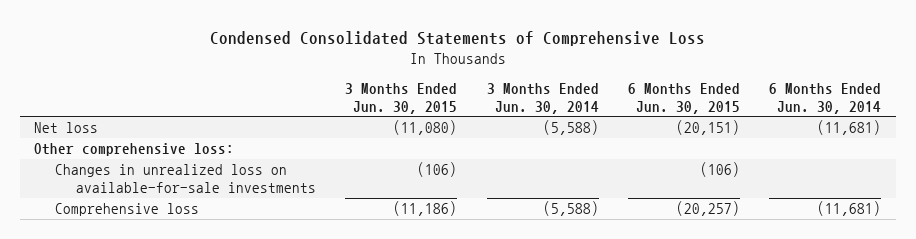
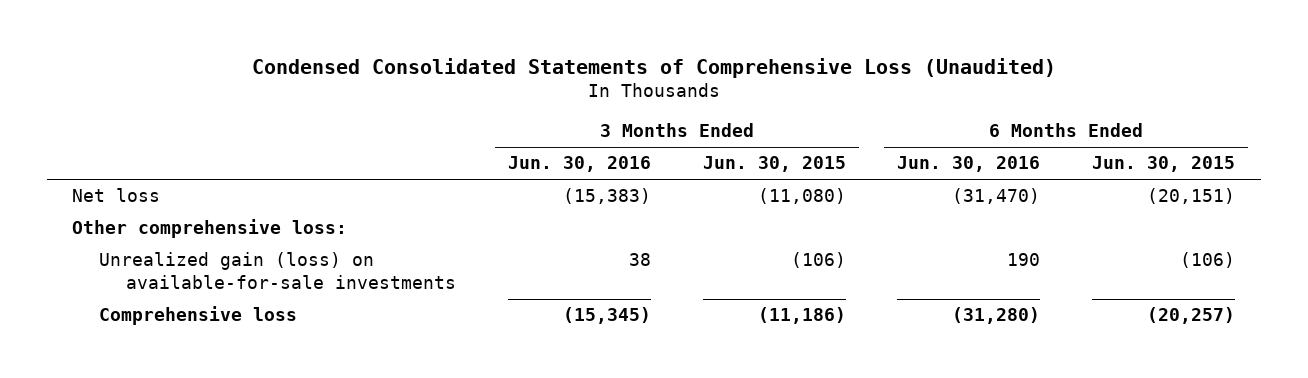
- Condensed Consolidated Statements of Comprehensive Loss
+ Condensed Consolidated Statements of Comprehensive Loss (Unaudited)
- | 3 Months Ended Jun. 30, 2015 | 3 Months Ended Jun. 30, 2014 | 6 Months Ended Jun. 30, 2015 | 6 Months Ended Jun. 30, 2014
+ | 3 Months Ended Jun. 30, 2016 | 3 Months Ended Jun. 30, 2015 | 6 Months Ended Jun. 30, 2016 | 6 Months Ended Jun. 30, 2015
- Changes in unrealized loss on available-for-sale investments | (106) | | (106) |
+ Unrealized gain (loss) on available-for-sale investments | 38 | (106) | 190 | (106)

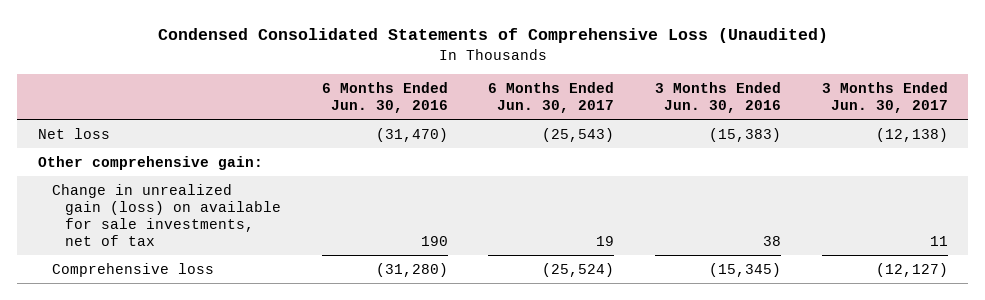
- | 3 Months Ended Jun. 30, 2016 | 3 Months Ended Jun. 30, 2015 | 6 Months Ended Jun. 30, 2016 | 6 Months Ended Jun. 30, 2015
+ | 6 Months Ended Jun. 30, 2016 | 6 Months Ended Jun. 30, 2017 | 3 Months Ended Jun. 30, 2016 | 3 Months Ended Jun. 30, 2017
- Other comprehensive loss:
- Unrealized gain (loss) on available-for-sale investments | 38 | (106) | 190 | (106)
+ Other comprehensive gain:
+ Change in unrealized gain (loss) on available for sale investments, net of tax | 190 | 19 | 38 | 11

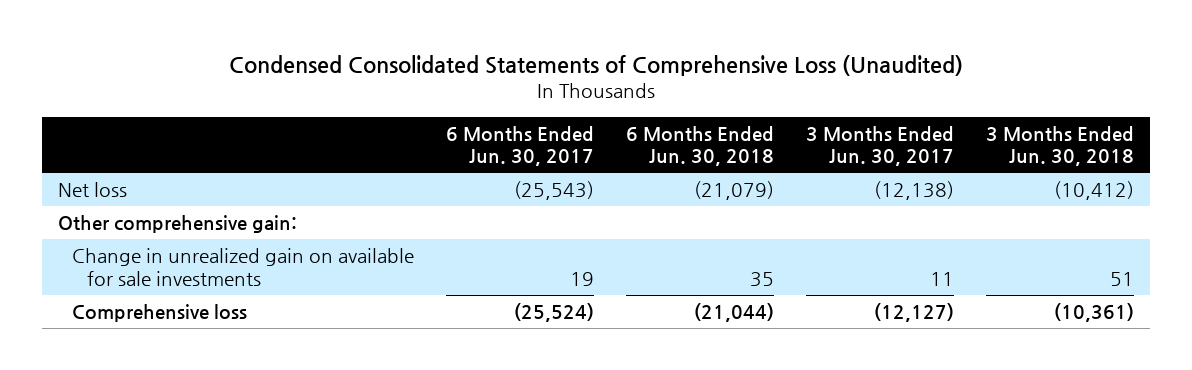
- | 6 Months Ended Jun. 30, 2016 | 6 Months Ended Jun. 30, 2017 | 3 Months Ended Jun. 30, 2016 | 3 Months Ended Jun. 30, 2017
+ | 6 Months Ended Jun. 30, 2017 | 6 Months Ended Jun. 30, 2018 | 3 Months Ended Jun. 30, 2017 | 3 Months Ended Jun. 30, 2018
- Change in unrealized gain (loss) on available for sale investments, net of tax | 190 | 19 | 38 | 11
+ Change in unrealized gain on available for sale investments | 19 | 35 | 11 | 51

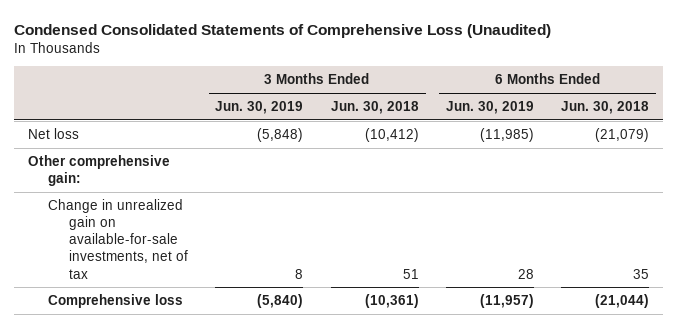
- | 6 Months Ended Jun. 30, 2017 | 6 Months Ended Jun. 30, 2018 | 3 Months Ended Jun. 30, 2017 | 3 Months Ended Jun. 30, 2018
+ | 3 Months Ended Jun. 30, 2019 | 3 Months Ended Jun. 30, 2018 | 6 Months Ended Jun. 30, 2019 | 6 Months Ended Jun. 30, 2018
- Change in unrealized gain on available for sale investments | 19 | 35 | 11 | 51
+ Change in unrealized gain on available-for-sale investments, net of tax | 8 | 51 | 28 | 35

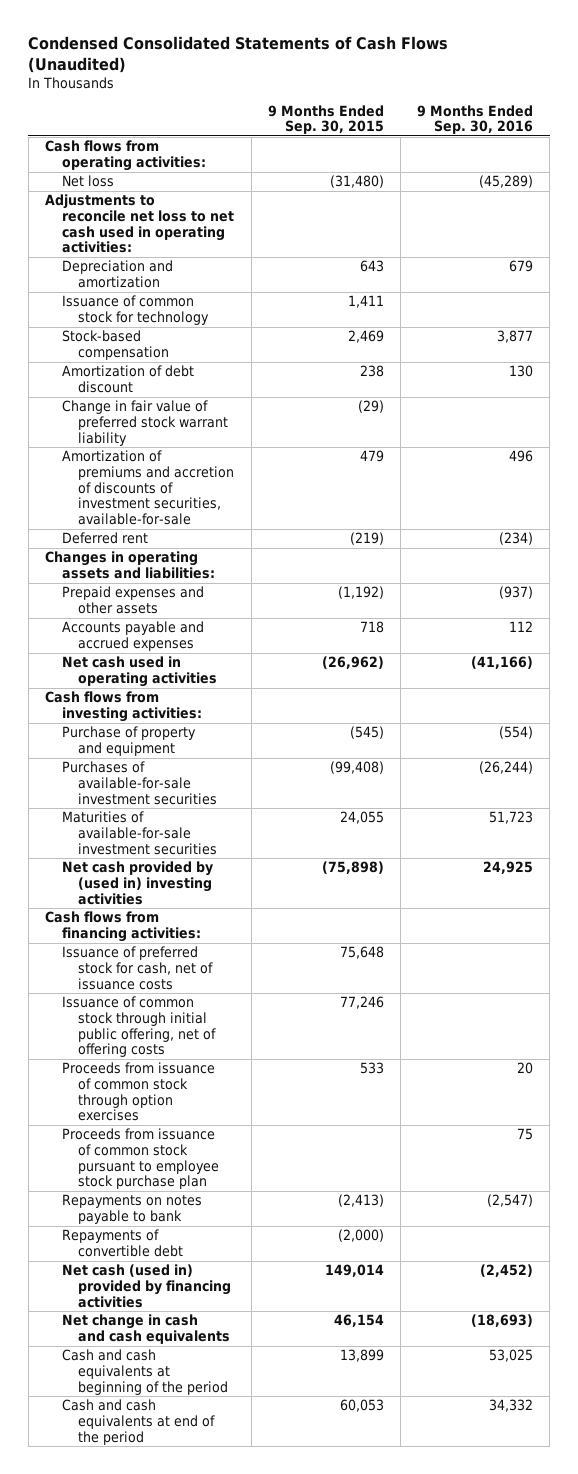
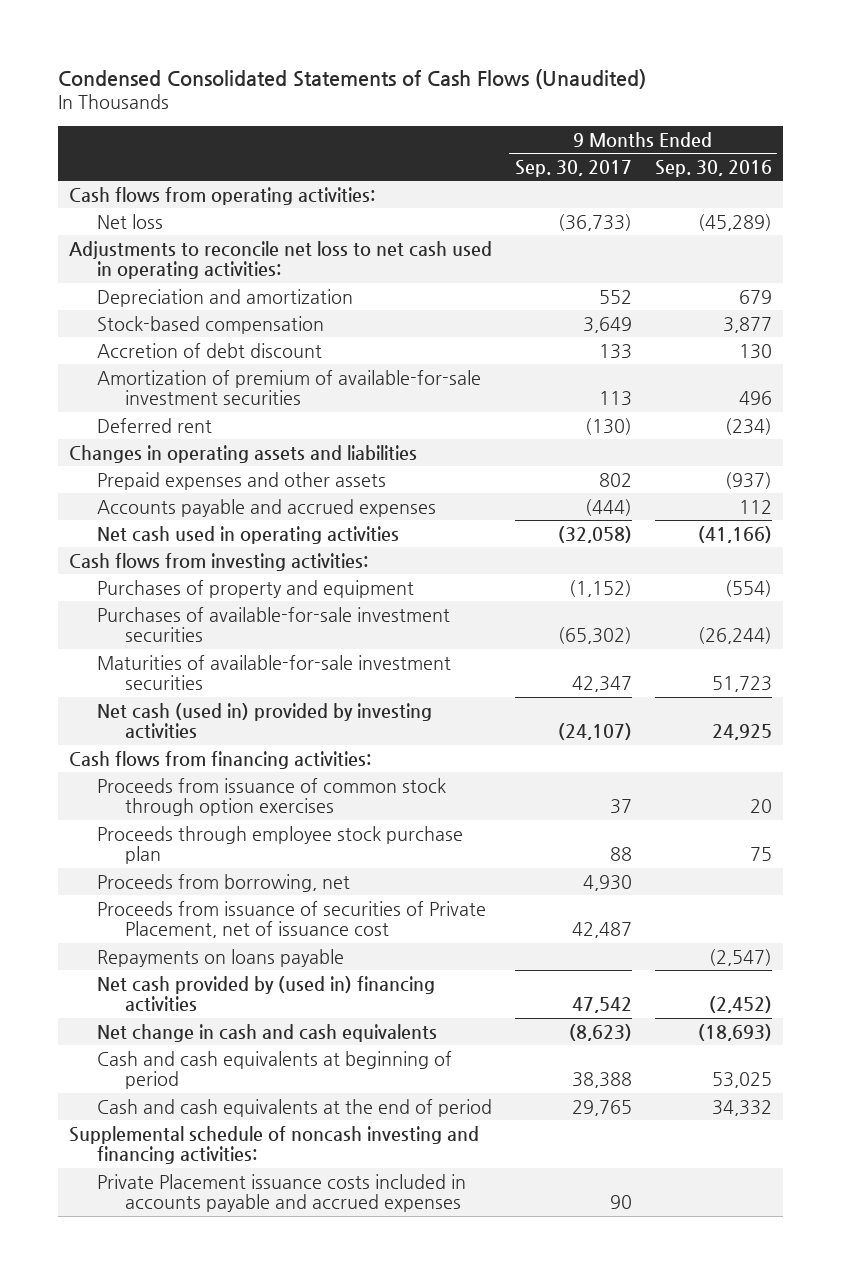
- | 9 Months Ended Sep. 30, 2015 | 9 Months Ended Sep. 30, 2016
+ | 9 Months Ended Sep. 30, 2017 | 9 Months Ended Sep. 30, 2016
- Issuance of common stock for technology | 1,411 |
- Amortization of debt discount | 238 | 130
- Change in fair value of preferred stock warrant liability | (29) |
- Amortization of premiums and accretion of discounts of investment securities, available-for-sale | 479 | 496
+ Accretion of debt discount | 133 | 130
+ Amortization of premium of available-for-sale investment securities | 113 | 496
- Changes in operating assets and liabilities:
+ Changes in operating assets and liabilities
- Purchase of property and equipment | (545) | (554)
+ Purchases of property and equipment | (1,152) | (554)
- Net cash provided by (used in) investing activities | (75,898) | 24,925
+ Net cash (used in) provided by investing activities | (24,107) | 24,925
- Issuance of preferred stock for cash, net of issuance costs | 75,648 |
- Issuance of common stock through initial public offering, net of offering costs | 77,246 |
- Proceeds from issuance of common stock pursuant to employee stock purchase plan | | 75
- Repayments on notes payable to bank | (2,413) | (2,547)
- Repayments of convertible debt | (2,000) |
- Net cash (used in) provided by financing activities | 149,014 | (2,452)
+ Proceeds through employee stock purchase plan | 88 | 75
+ Proceeds from borrowing, net | 4,930 |
+ Proceeds from issuance of securities of Private Placement, net of issuance cost | 42,487 |
+ Repayments on loans payable | | (2,547)
+ Net cash provided by (used in) financing activities | 47,542 | (2,452)
- Cash and cash equivalents at beginning of the period | 13,899 | 53,025
- Cash and cash equivalents at end of the period | 60,053 | 34,332
+ Cash and cash equivalents at beginning of period | 38,388 | 53,025
+ Cash and cash equivalents at the end of period | 29,765 | 34,332
+ Supplemental schedule of noncash investing and financing activities:
+ Private Placement issuance costs included in accounts payable and accrued expenses | 90 |

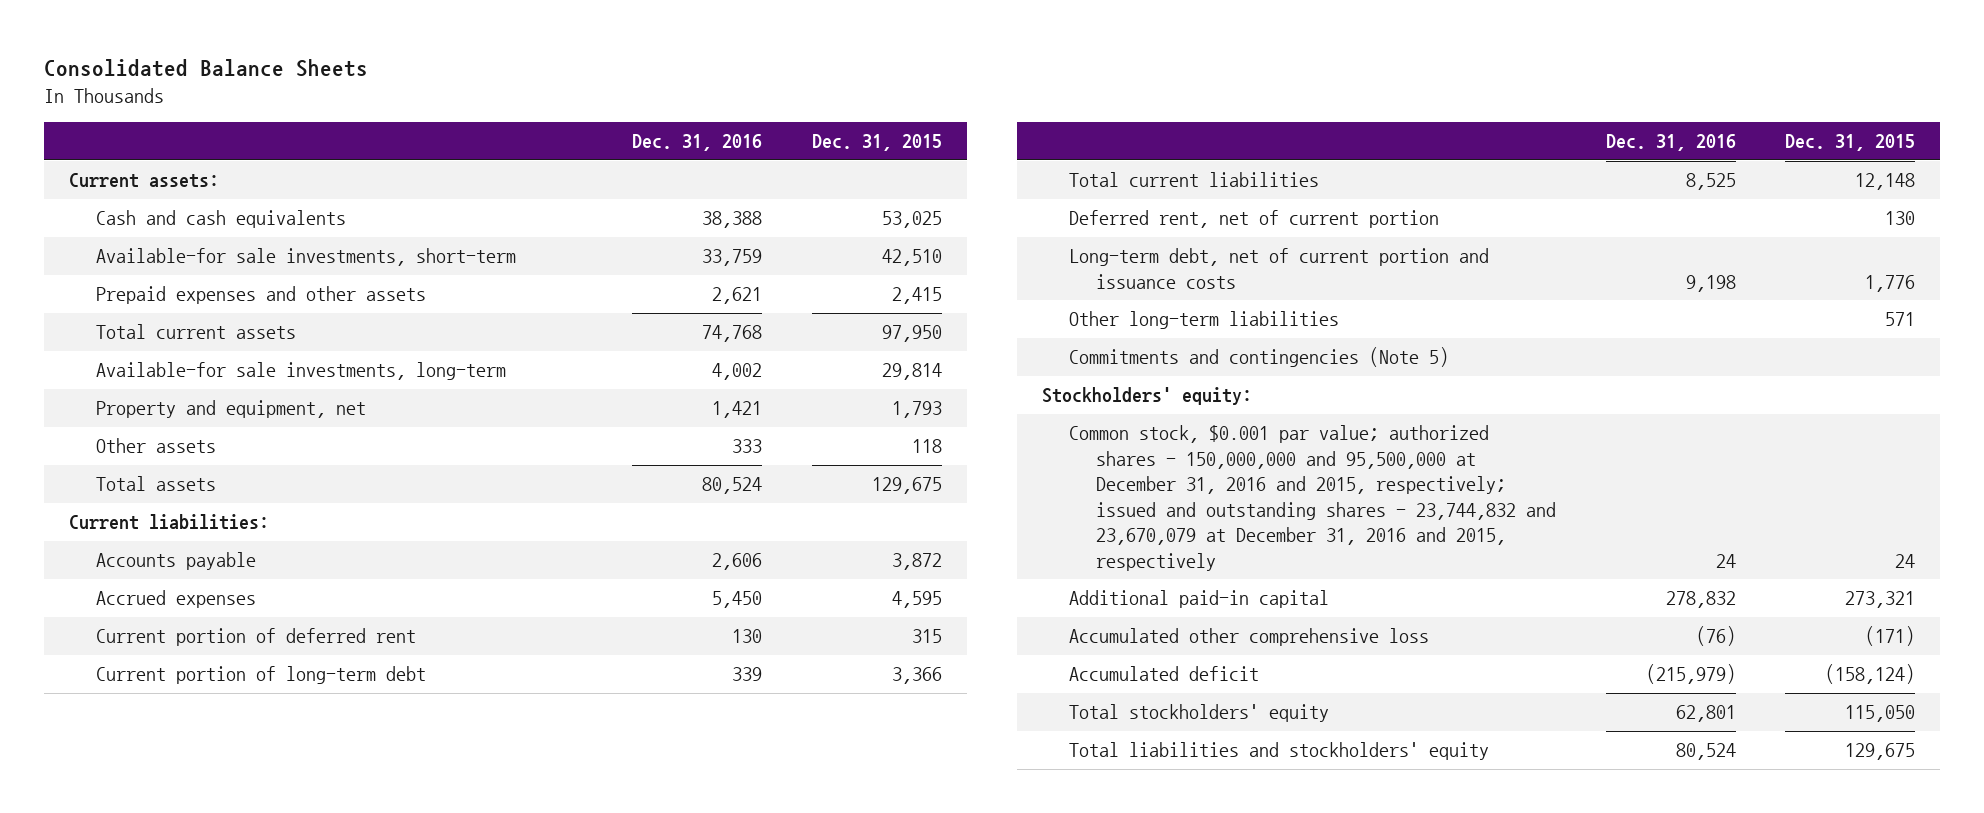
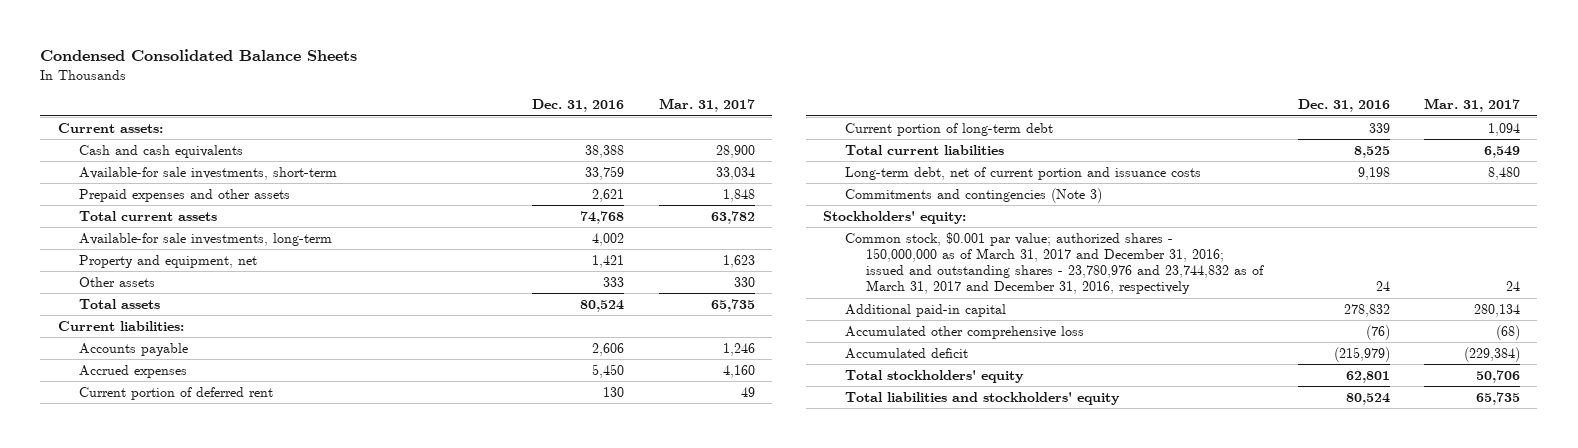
- Consolidated Balance Sheets
+ Condensed Consolidated Balance Sheets
- | Dec. 31, 2016 | Dec. 31, 2015
+ | Dec. 31, 2016 | Mar. 31, 2017
- Deferred rent, net of current portion | | 130
- Other long-term liabilities | | 571
- Commitments and contingencies (Note 5)
+ Commitments and contingencies (Note 3)
- Common stock, $0.001 par value; authorized shares - 150,000,000 and 95,500,000 at December 31, 2016 and 2015, respectively; issued and outstanding shares - 23,744,832 and 23,670,079 at December 31, 2016 and 2015, respectively | 24 | 24
+ Common stock, $0.001 par value; authorized shares - 150,000,000 as of March 31, 2017 and December 31, 2016; issued and outstanding shares - 23,780,976 and 23,744,832 as of March 31, 2017 and December 31, 2016, respectively | 24 | 24

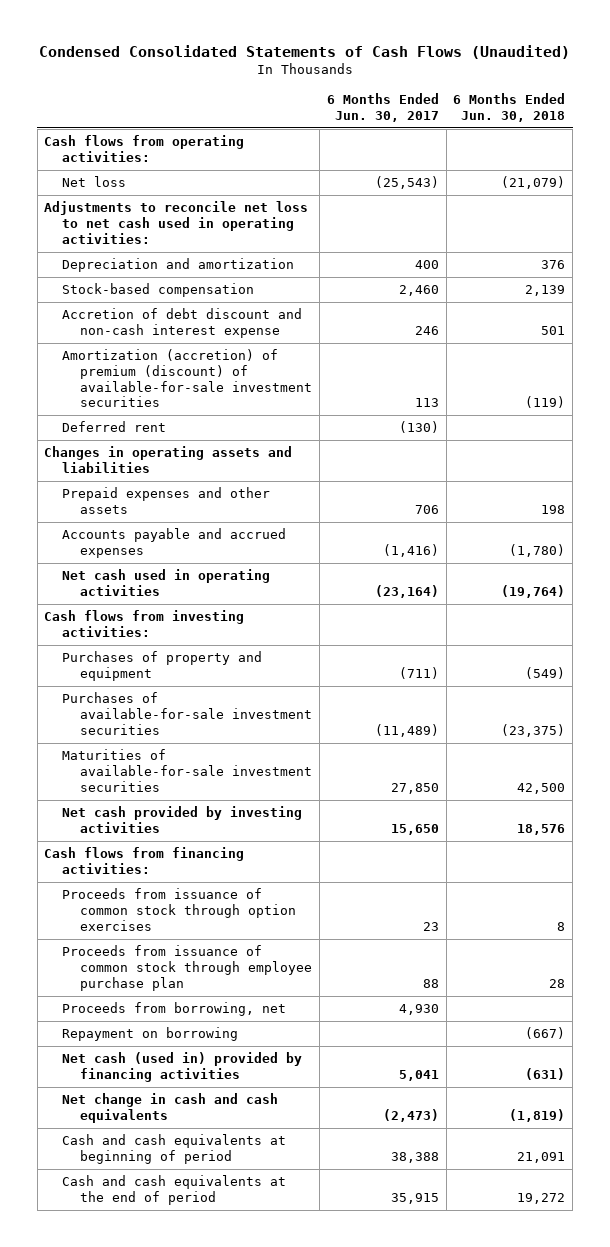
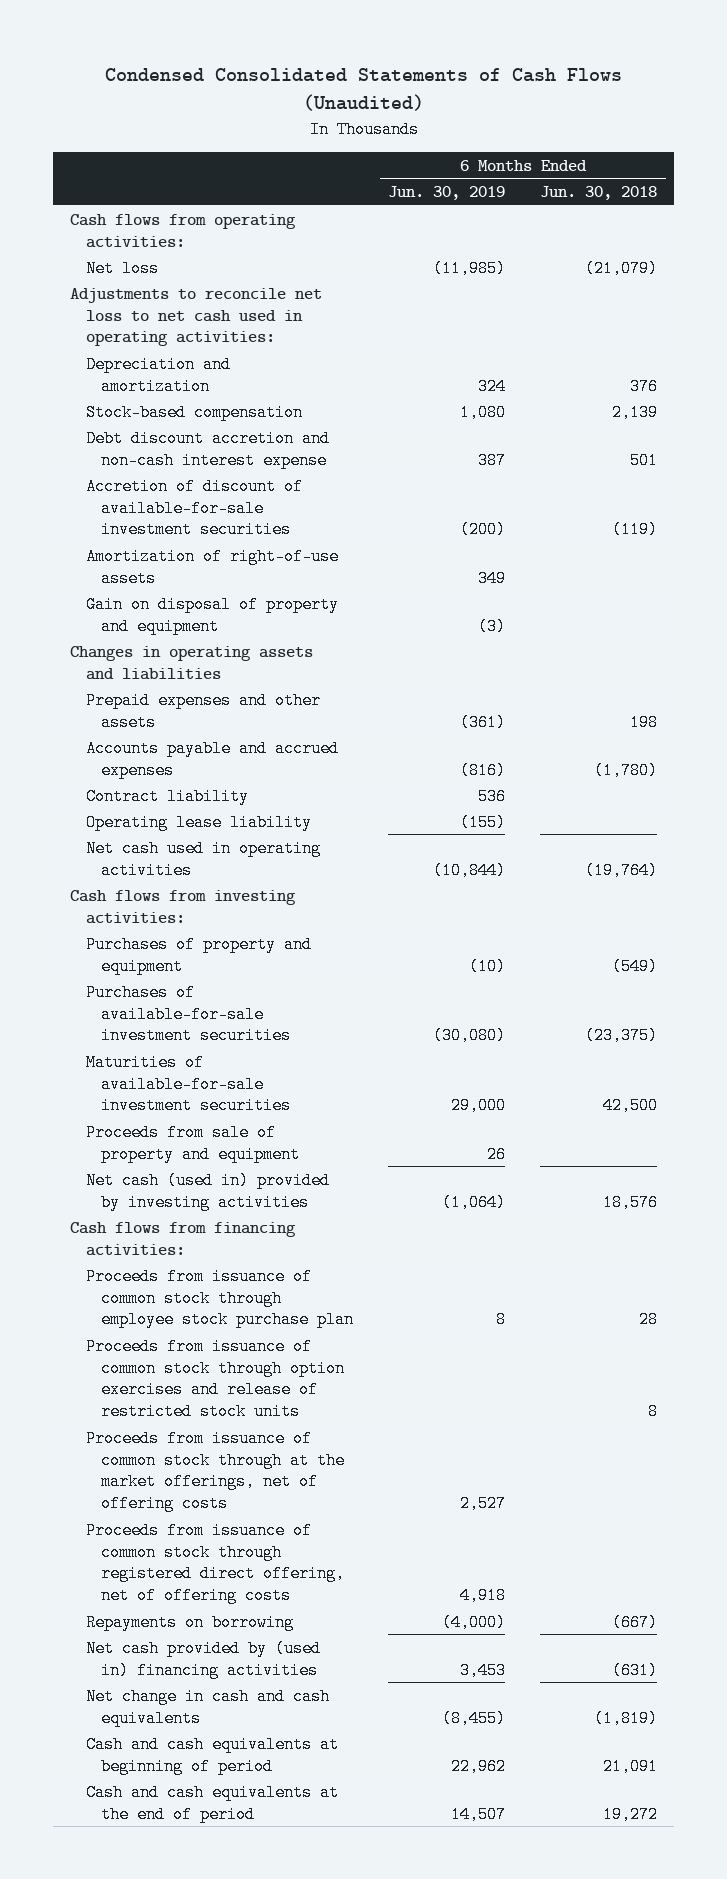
- | 6 Months Ended Jun. 30, 2017 | 6 Months Ended Jun. 30, 2018
+ | 6 Months Ended Jun. 30, 2019 | 6 Months Ended Jun. 30, 2018
- Accretion of debt discount and non-cash interest expense | 246 | 501
- Amortization (accretion) of premium (discount) of available-for-sale investment securities | 113 | (119)
- Deferred rent | (130) |
+ Debt discount accretion and non-cash interest expense | 387 | 501
+ Accretion of discount of available-for-sale investment securities | (200) | (119)
+ Amortization of right-of-use assets | 349 |
+ Gain on disposal of property and equipment | (3) |
+ Contract liability | 536 |
+ Operating lease liability | (155) |
- Net cash provided by investing activities | 15,650 | 18,576
+ Proceeds from sale of property and equipment | 26 |
+ Net cash (used in) provided by investing activities | (1,064) | 18,576
- Proceeds from issuance of common stock through option exercises | 23 | 8
- Proceeds from issuance of common stock through employee purchase plan | 88 | 28
- Proceeds from borrowing, net | 4,930 |
- Repayment on borrowing | | (667)
- Net cash (used in) provided by financing activities | 5,041 | (631)
+ Proceeds from issuance of common stock through employee stock purchase plan | 8 | 28
+ Proceeds from issuance of common stock through option exercises and release of restricted stock units | | 8
+ Proceeds from issuance of common stock through at the market offerings, net of offering costs | 2,527 |
+ Proceeds from issuance of common stock through registered direct offering, net of offering costs | 4,918 |
+ Repayments on borrowing | (4,000) | (667)
+ Net cash provided by (used in) financing activities | 3,453 | (631)

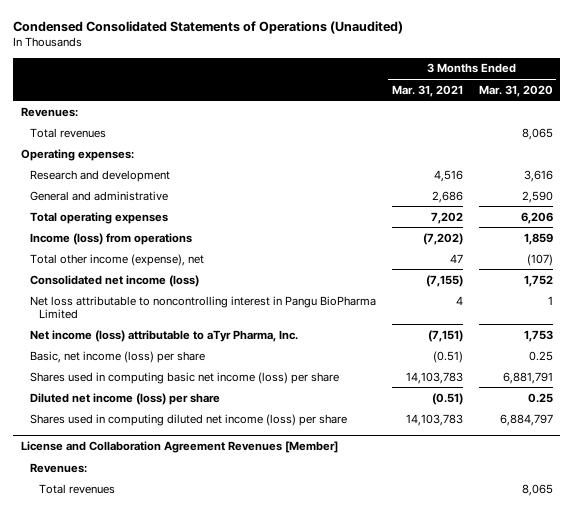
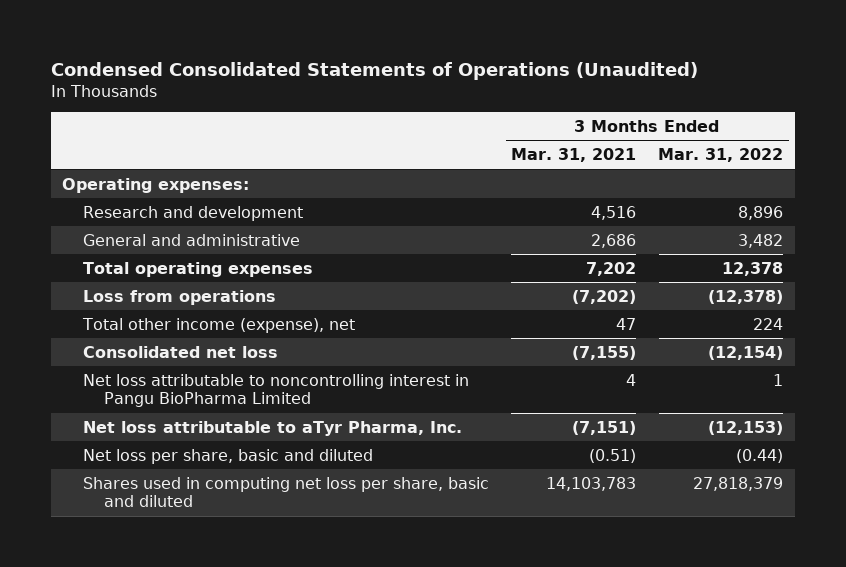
- | 3 Months Ended Mar. 31, 2021 | 3 Months Ended Mar. 31, 2020
+ | 3 Months Ended Mar. 31, 2021 | 3 Months Ended Mar. 31, 2022
- Revenues:
- Total revenues | | 8,065
- Income (loss) from operations | (7,202) | 1,859
+ Loss from operations | (7,202) | (12,378)
- Consolidated net income (loss) | (7,155) | 1,752
+ Consolidated net loss | (7,155) | (12,154)
- Net income (loss) attributable to aTyr Pharma, Inc. | (7,151) | 1,753
- Basic, net income (loss) per share | (0.51) | 0.25
- Shares used in computing basic net income (loss) per share | 14,103,783 | 6,881,791
- Diluted net income (loss) per share | (0.51) | 0.25
- Shares used in computing diluted net income (loss) per share | 14,103,783 | 6,884,797
- License and Collaboration Agreement Revenues [Member]
- Revenues:
- Total revenues | | 8,065
+ Net loss attributable to aTyr Pharma, Inc. | (7,151) | (12,153)
+ Net loss per share, basic and diluted | (0.51) | (0.44)
+ Shares used in computing net loss per share, basic and diluted | 14,103,783 | 27,818,379

